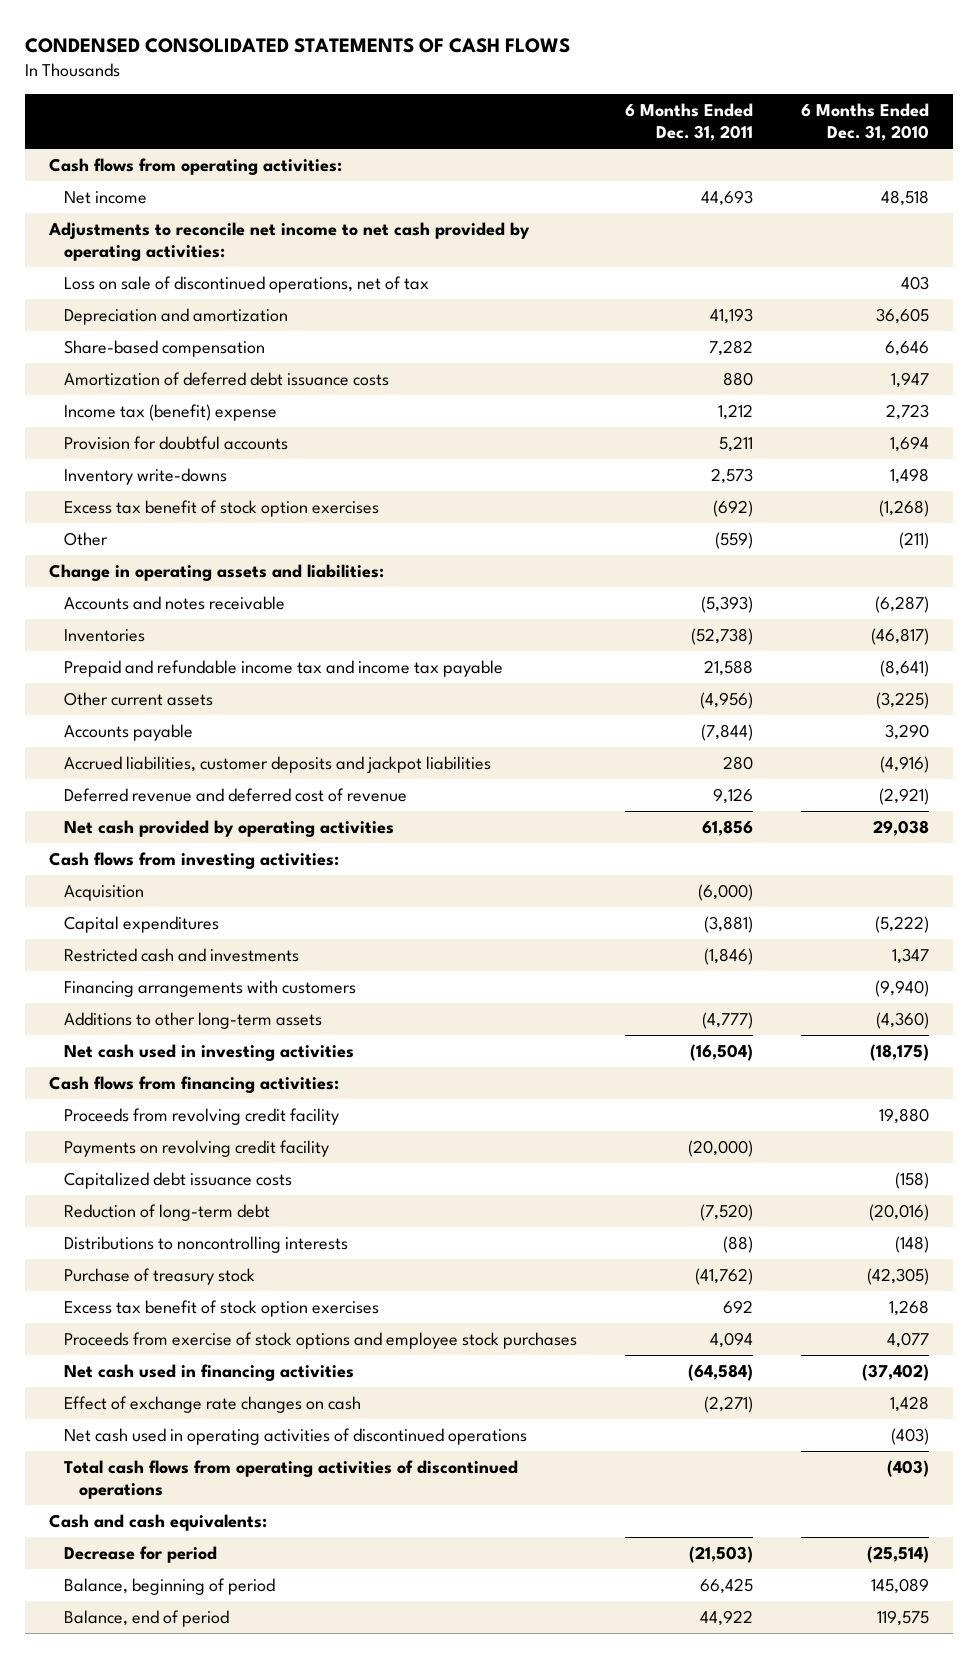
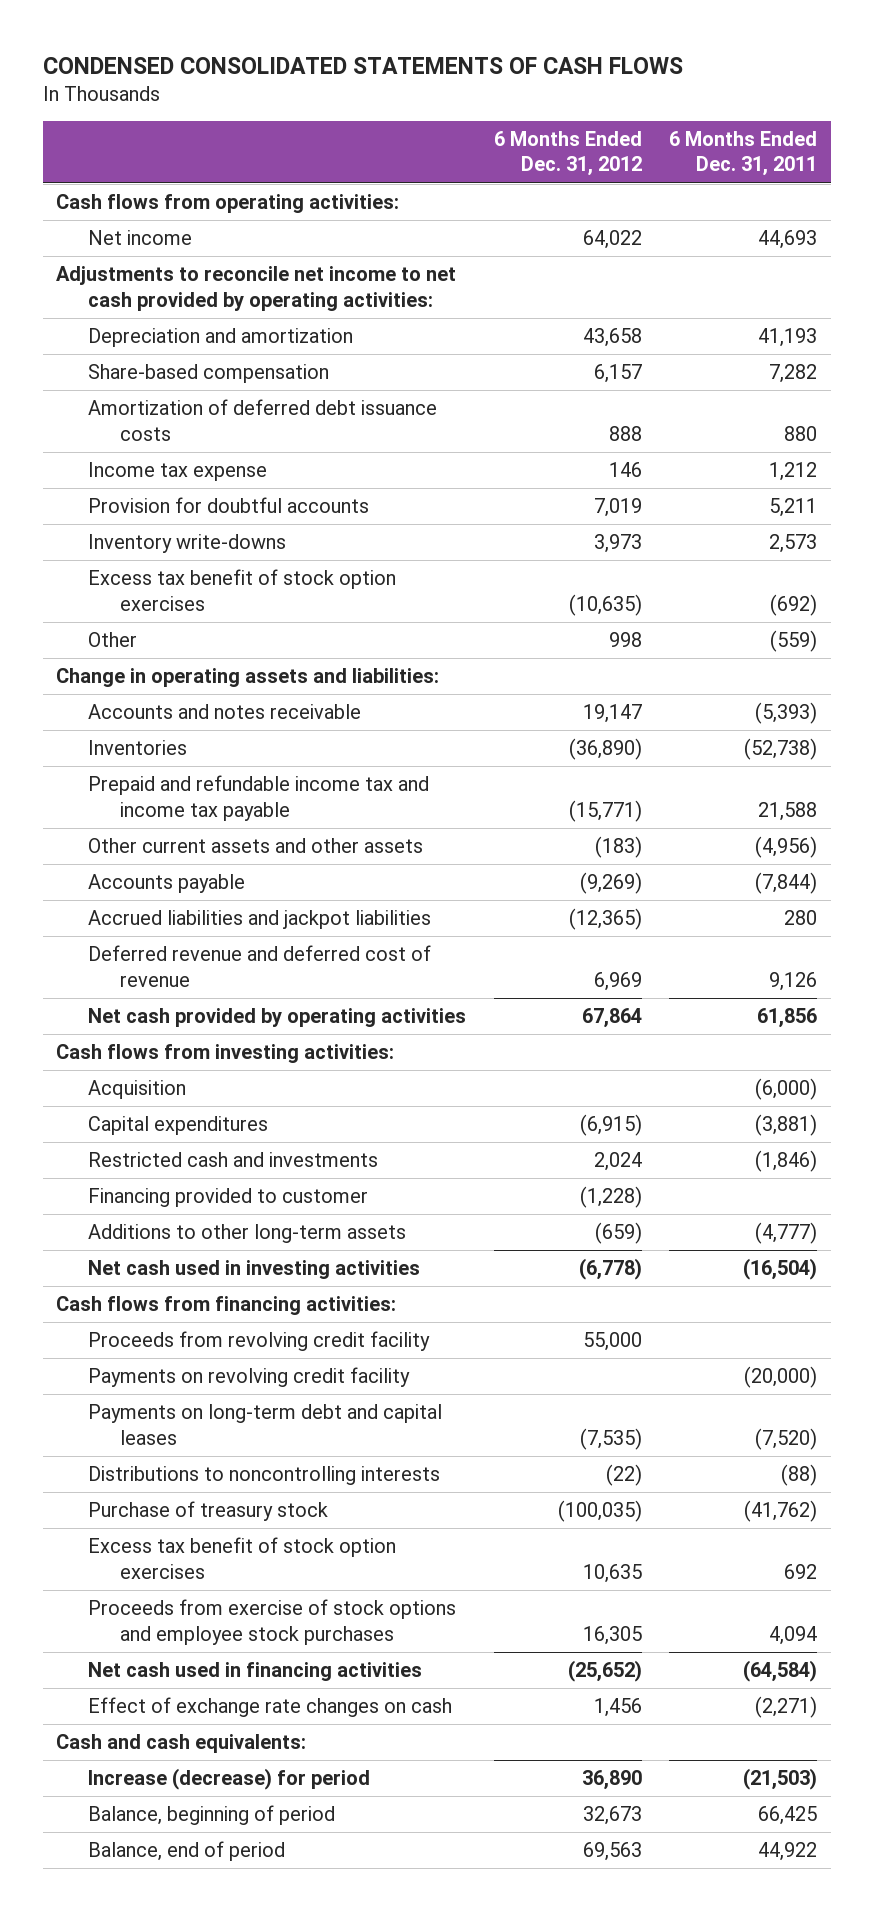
- | 6 Months Ended Dec. 31, 2011 | 6 Months Ended Dec. 31, 2010
+ | 6 Months Ended Dec. 31, 2012 | 6 Months Ended Dec. 31, 2011
- Loss on sale of discontinued operations, net of tax | | 403
- Income tax (benefit) expense | 1,212 | 2,723
+ Income tax expense | 146 | 1,212
- Other current assets | (4,956) | (3,225)
+ Other current assets and other assets | (183) | (4,956)
- Accrued liabilities, customer deposits and jackpot liabilities | 280 | (4,916)
+ Accrued liabilities and jackpot liabilities | (12,365) | 280
- Financing arrangements with customers | | (9,940)
+ Financing provided to customer | (1,228) |
- Capitalized debt issuance costs | | (158)
- Reduction of long-term debt | (7,520) | (20,016)
+ Payments on long-term debt and capital leases | (7,535) | (7,520)
- Net cash used in operating activities of discontinued operations | | (403)
- Total cash flows from operating activities of discontinued operations | | (403)
- Decrease for period | (21,503) | (25,514)
+ Increase (decrease) for period | 36,890 | (21,503)

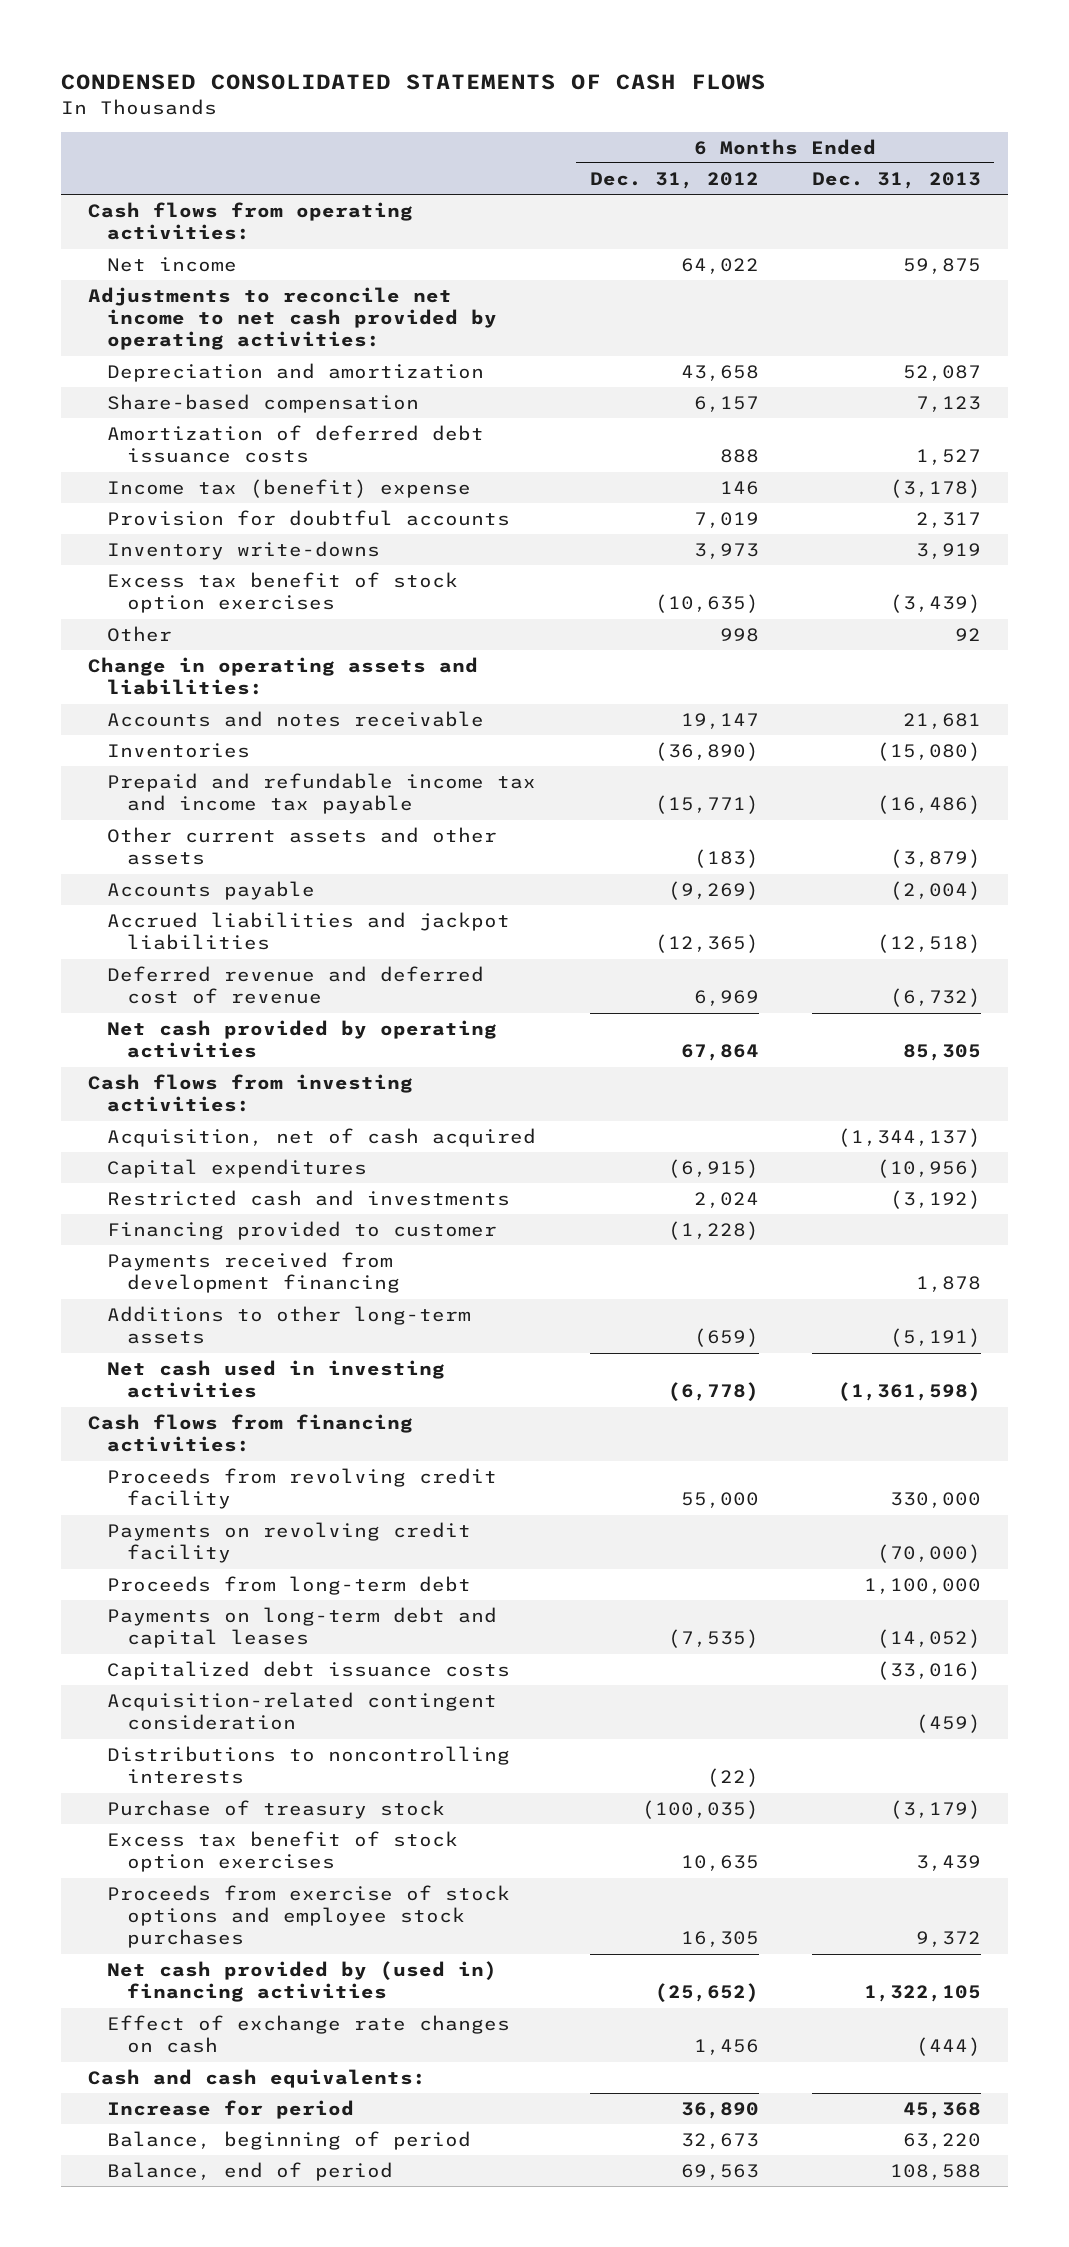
- | 6 Months Ended Dec. 31, 2012 | 6 Months Ended Dec. 31, 2011
+ | 6 Months Ended Dec. 31, 2012 | 6 Months Ended Dec. 31, 2013
- Income tax expense | 146 | 1,212
+ Income tax (benefit) expense | 146 | (3,178)
- Acquisition | | (6,000)
+ Acquisition, net of cash acquired | | (1,344,137)
+ Payments received from development financing | | 1,878
+ Proceeds from long-term debt | | 1,100,000
+ Capitalized debt issuance costs | | (33,016)
+ Acquisition-related contingent consideration | | (459)
- Net cash used in financing activities | (25,652) | (64,584)
+ Net cash provided by (used in) financing activities | (25,652) | 1,322,105
- Increase (decrease) for period | 36,890 | (21,503)
+ Increase for period | 36,890 | 45,368

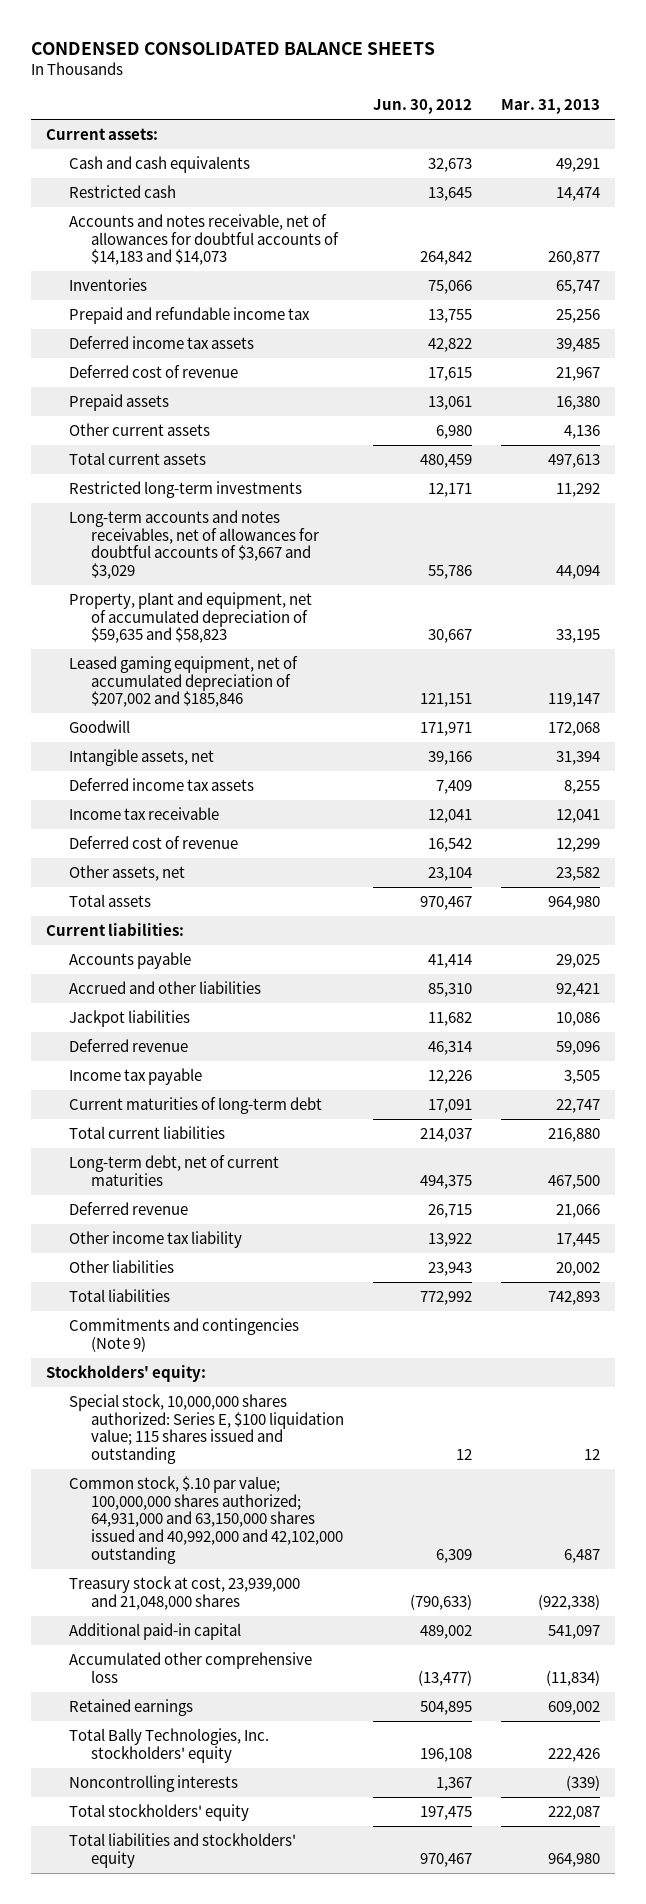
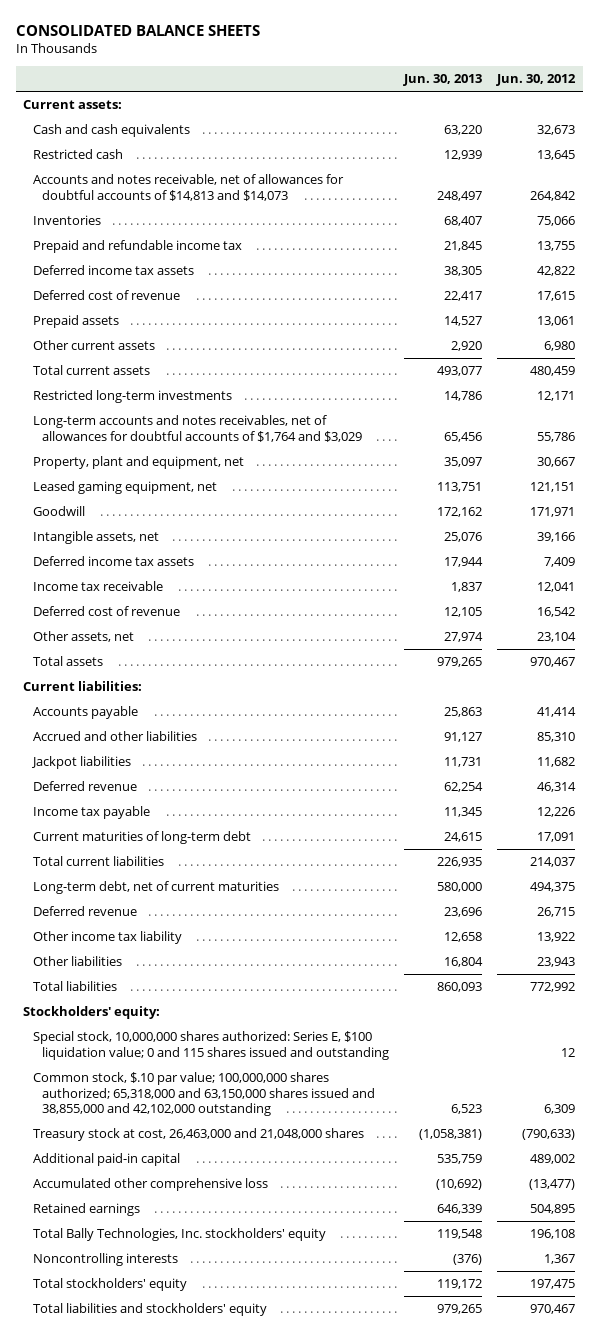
- CONDENSED CONSOLIDATED BALANCE SHEETS
+ CONSOLIDATED BALANCE SHEETS
- | Jun. 30, 2012 | Mar. 31, 2013
+ | Jun. 30, 2013 | Jun. 30, 2012
- Accounts and notes receivable, net of allowances for doubtful accounts of $14,183 and $14,073 | 264,842 | 260,877
+ Accounts and notes receivable, net of allowances for doubtful accounts of $14,813 and $14,073 | 248,497 | 264,842
- Long-term accounts and notes receivables, net of allowances for doubtful accounts of $3,667 and $3,029 | 55,786 | 44,094
- Property, plant and equipment, net of accumulated depreciation of $59,635 and $58,823 | 30,667 | 33,195
- Leased gaming equipment, net of accumulated depreciation of $207,002 and $185,846 | 121,151 | 119,147
+ Long-term accounts and notes receivables, net of allowances for doubtful accounts of $1,764 and $3,029 | 65,456 | 55,786
+ Property, plant and equipment, net | 35,097 | 30,667
+ Leased gaming equipment, net | 113,751 | 121,151
- Commitments and contingencies (Note 9)
- Special stock, 10,000,000 shares authorized: Series E, $100 liquidation value; 115 shares issued and outstanding | 12 | 12
- Common stock, $.10 par value; 100,000,000 shares authorized; 64,931,000 and 63,150,000 shares issued and 40,992,000 and 42,102,000 outstanding | 6,309 | 6,487
- Treasury stock at cost, 23,939,000 and 21,048,000 shares | (790,633) | (922,338)
+ Special stock, 10,000,000 shares authorized: Series E, $100 liquidation value; 0 and 115 shares issued and outstanding | | 12
+ Common stock, $.10 par value; 100,000,000 shares authorized; 65,318,000 and 63,150,000 shares issued and 38,855,000 and 42,102,000 outstanding | 6,523 | 6,309
+ Treasury stock at cost, 26,463,000 and 21,048,000 shares | (1,058,381) | (790,633)

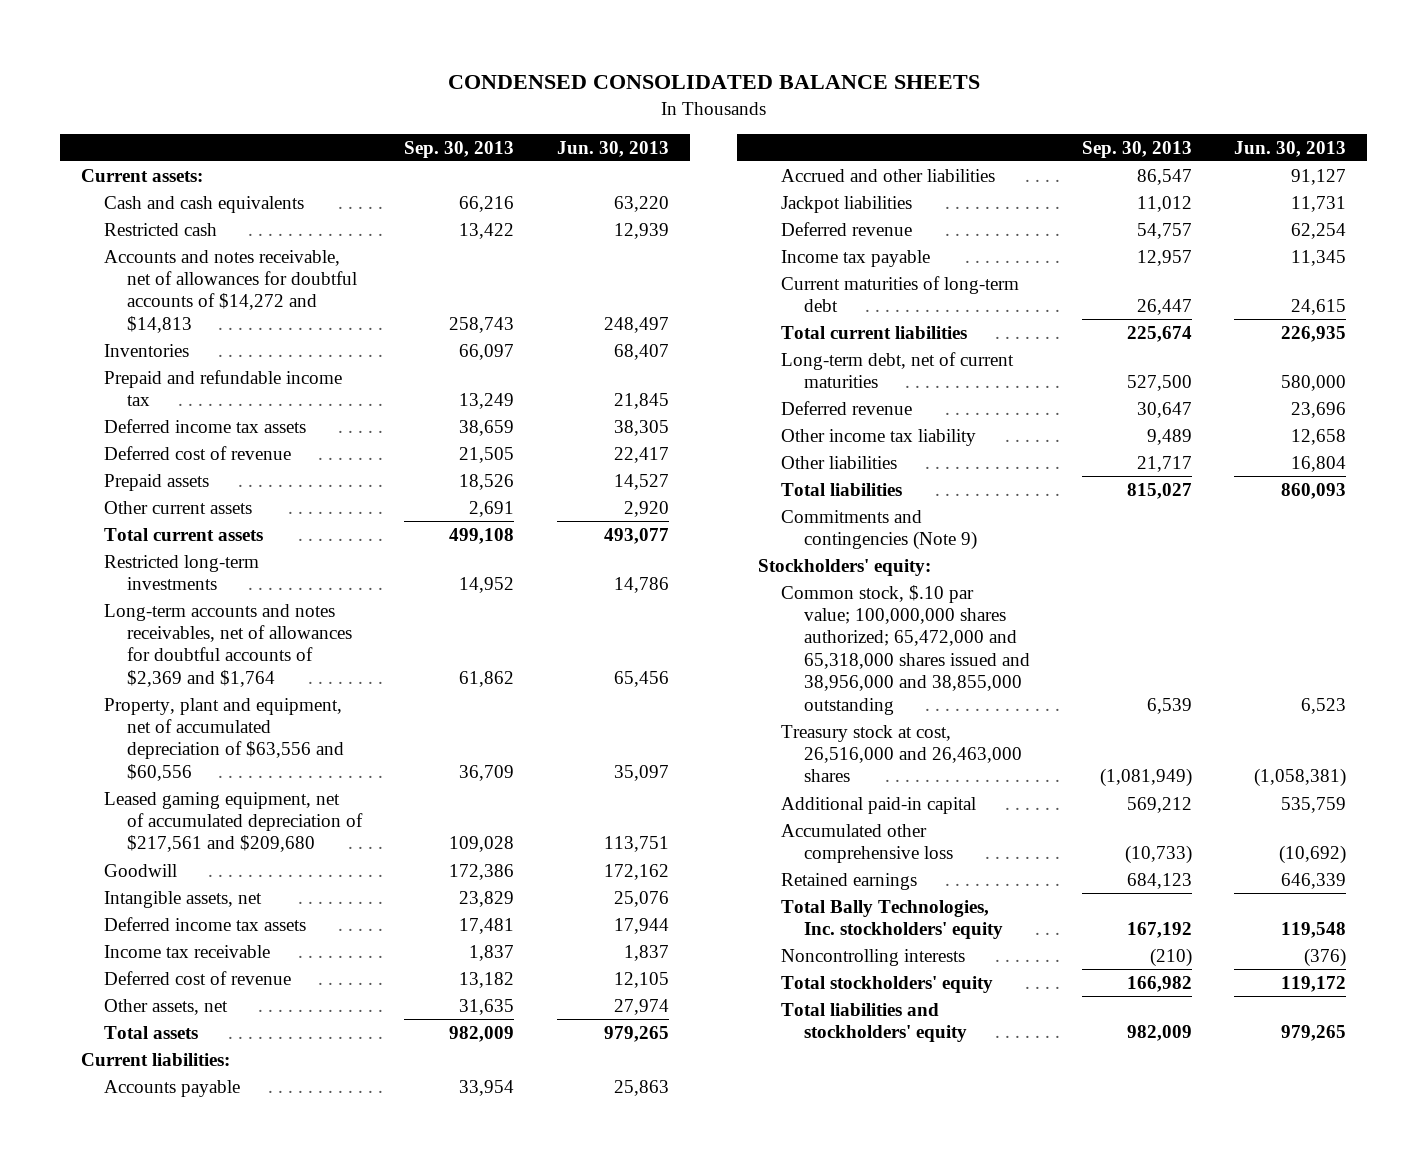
- CONSOLIDATED BALANCE SHEETS
+ CONDENSED CONSOLIDATED BALANCE SHEETS
- | Jun. 30, 2013 | Jun. 30, 2012
+ | Sep. 30, 2013 | Jun. 30, 2013
- Accounts and notes receivable, net of allowances for doubtful accounts of $14,813 and $14,073 | 248,497 | 264,842
+ Accounts and notes receivable, net of allowances for doubtful accounts of $14,272 and $14,813 | 258,743 | 248,497
- Long-term accounts and notes receivables, net of allowances for doubtful accounts of $1,764 and $3,029 | 65,456 | 55,786
- Property, plant and equipment, net | 35,097 | 30,667
- Leased gaming equipment, net | 113,751 | 121,151
+ Long-term accounts and notes receivables, net of allowances for doubtful accounts of $2,369 and $1,764 | 61,862 | 65,456
+ Property, plant and equipment, net of accumulated depreciation of $63,556 and $60,556 | 36,709 | 35,097
+ Leased gaming equipment, net of accumulated depreciation of $217,561 and $209,680 | 109,028 | 113,751
+ Commitments and contingencies (Note 9)
- Special stock, 10,000,000 shares authorized: Series E, $100 liquidation value; 0 and 115 shares issued and outstanding | | 12
- Common stock, $.10 par value; 100,000,000 shares authorized; 65,318,000 and 63,150,000 shares issued and 38,855,000 and 42,102,000 outstanding | 6,523 | 6,309
- Treasury stock at cost, 26,463,000 and 21,048,000 shares | (1,058,381) | (790,633)
+ Common stock, $.10 par value; 100,000,000 shares authorized; 65,472,000 and 65,318,000 shares issued and 38,956,000 and 38,855,000 outstanding | 6,539 | 6,523
+ Treasury stock at cost, 26,516,000 and 26,463,000 shares | (1,081,949) | (1,058,381)

